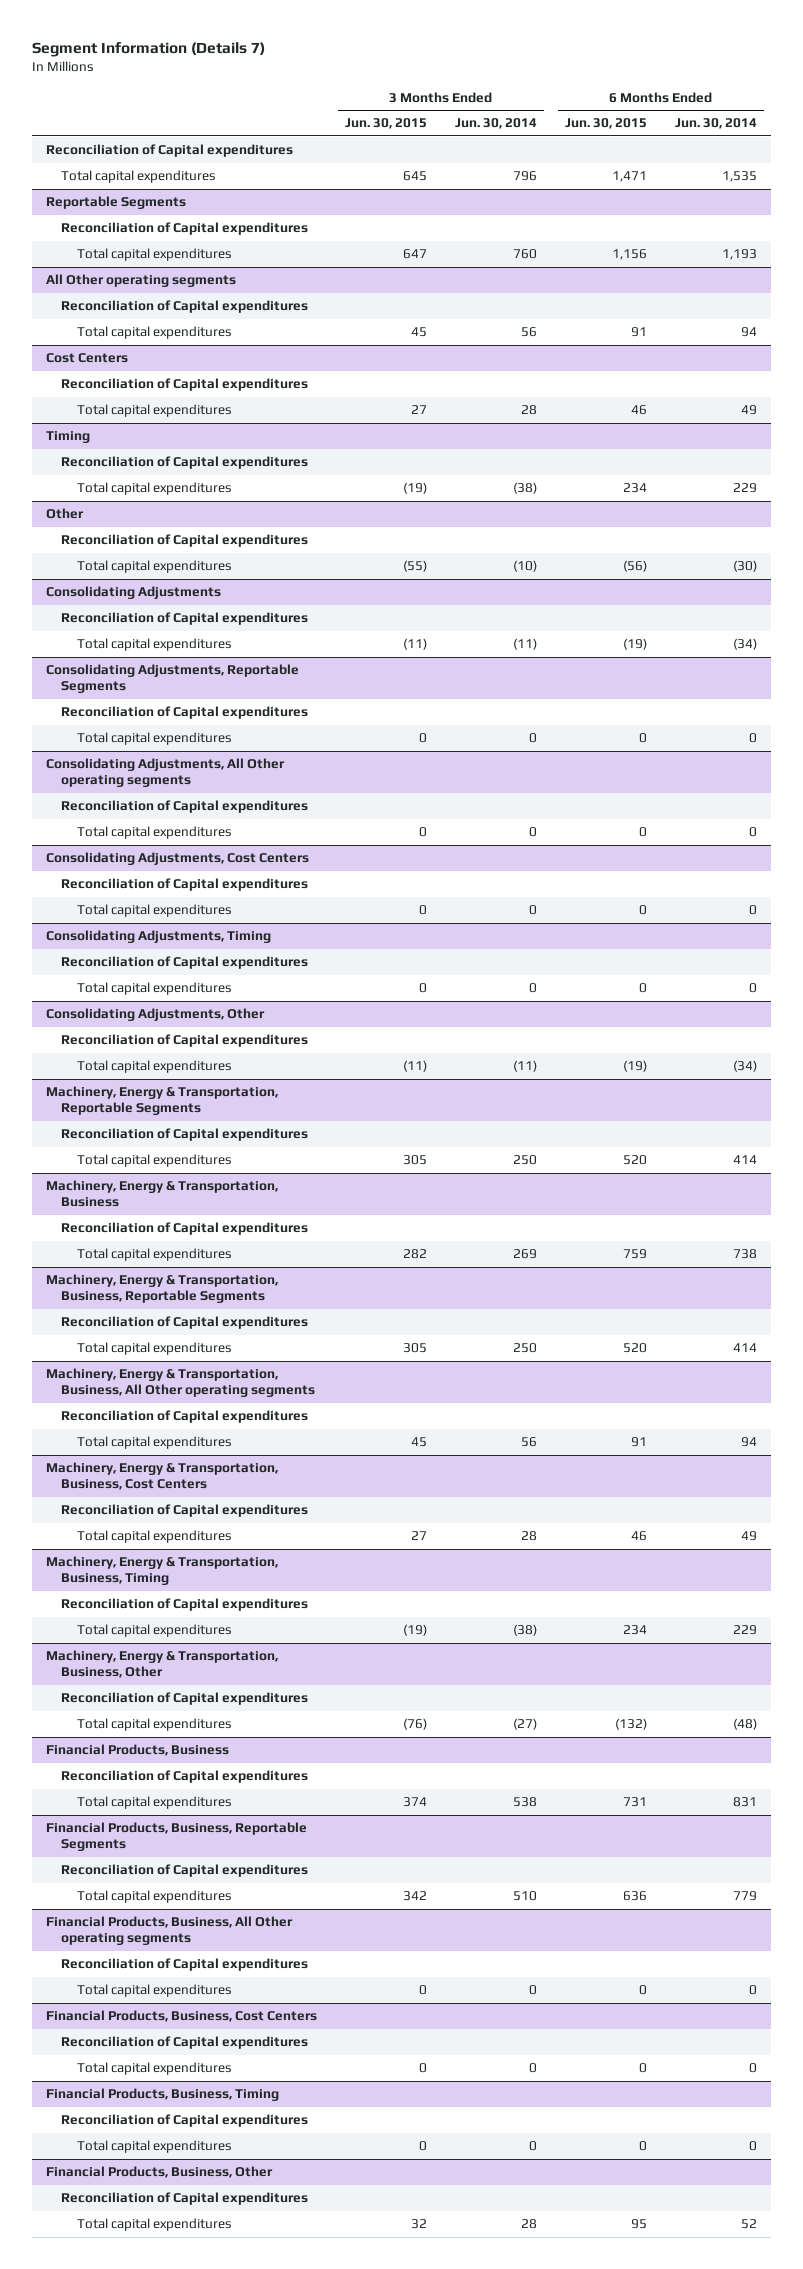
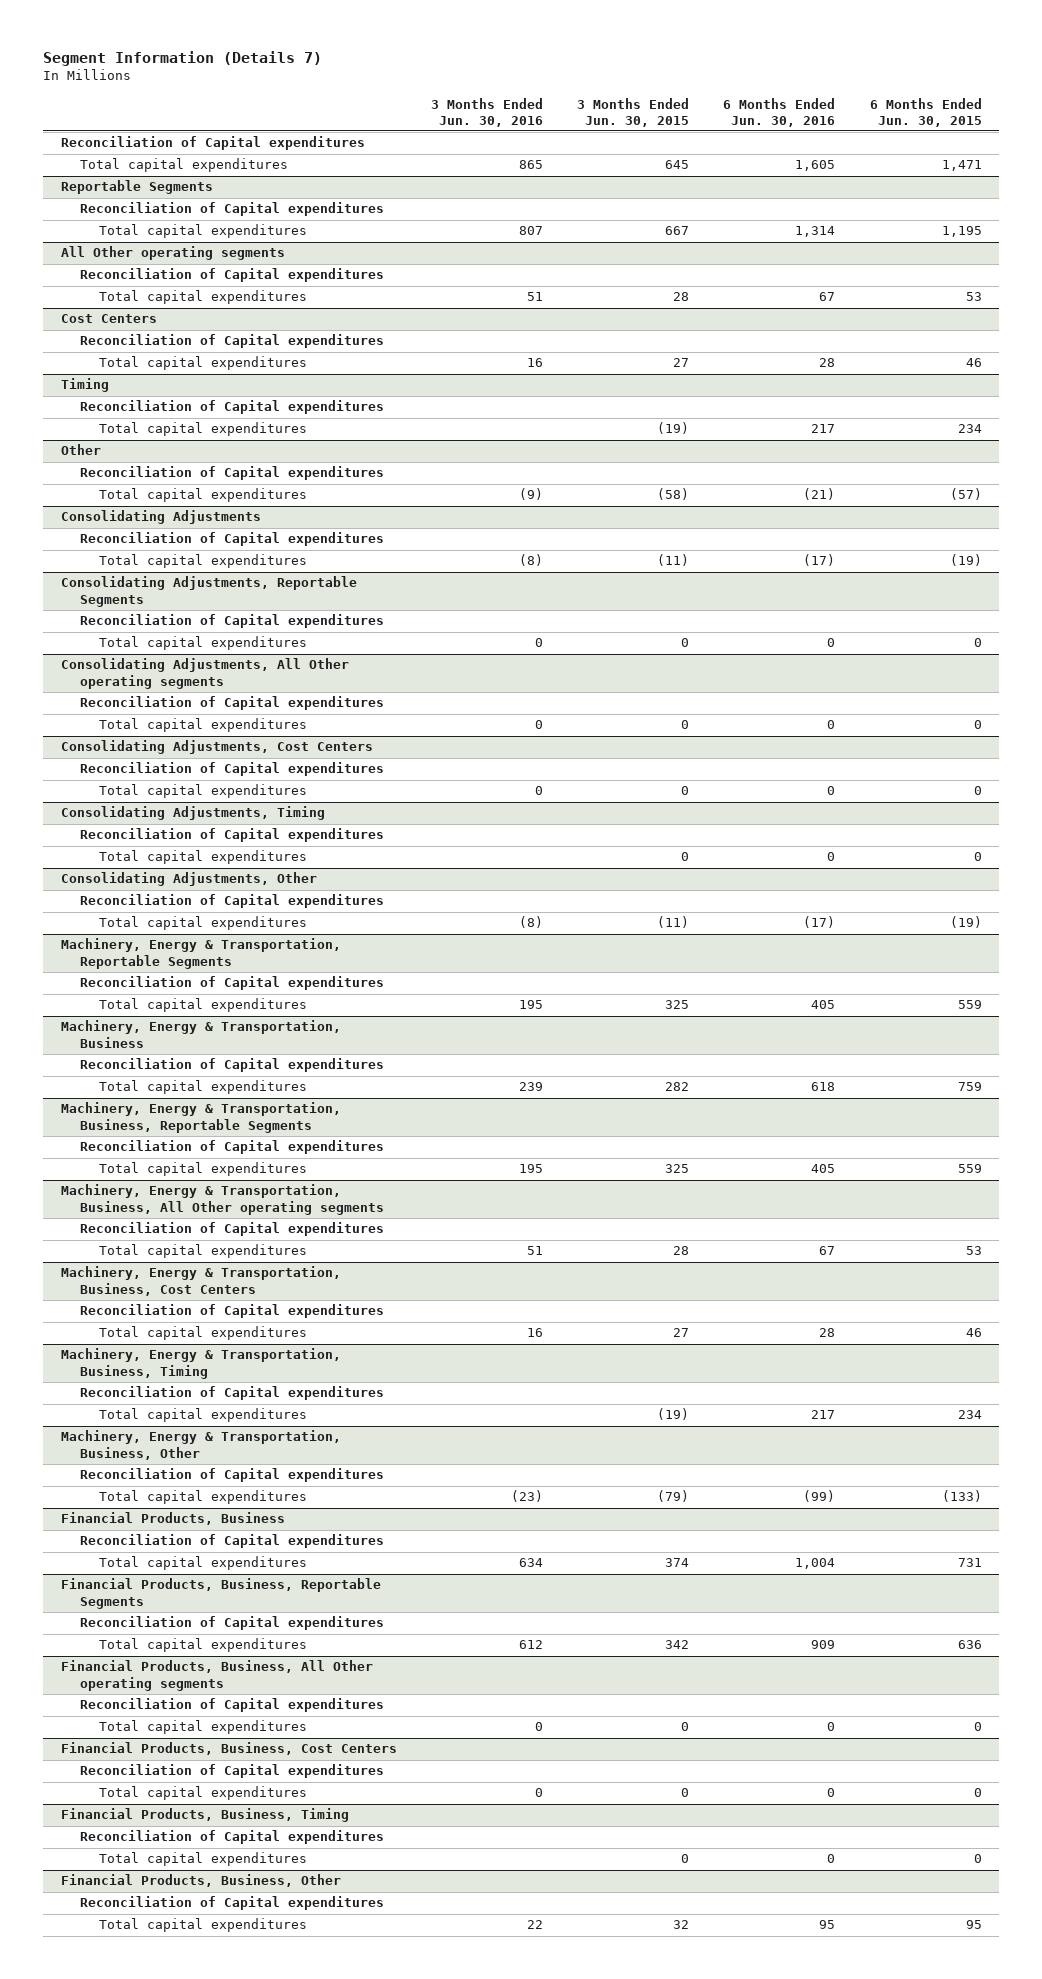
- | 3 Months Ended Jun. 30, 2015 | 3 Months Ended Jun. 30, 2014 | 6 Months Ended Jun. 30, 2015 | 6 Months Ended Jun. 30, 2014
+ | 3 Months Ended Jun. 30, 2016 | 3 Months Ended Jun. 30, 2015 | 6 Months Ended Jun. 30, 2016 | 6 Months Ended Jun. 30, 2015
@ Reportable Segments
- Total capital expenditures | 647 | 760 | 1,156 | 1,193
+ Total capital expenditures | 807 | 667 | 1,314 | 1,195
@ All Other operating segments
- Total capital expenditures | 45 | 56 | 91 | 94
+ Total capital expenditures | 51 | 28 | 67 | 53
@ Other
- Total capital expenditures | (55) | (10) | (56) | (30)
+ Total capital expenditures | (9) | (58) | (21) | (57)
@ Machinery, Energy & Transportation, Reportable Segments
- Total capital expenditures | 305 | 250 | 520 | 414
+ Total capital expenditures | 195 | 325 | 405 | 559
@ Machinery, Energy & Transportation, Business, Reportable Segments
- Total capital expenditures | 305 | 250 | 520 | 414
+ Total capital expenditures | 195 | 325 | 405 | 559
@ Machinery, Energy & Transportation, Business, All Other operating segments
- Total capital expenditures | 45 | 56 | 91 | 94
+ Total capital expenditures | 51 | 28 | 67 | 53
@ Machinery, Energy & Transportation, Business, Other
- Total capital expenditures | (76) | (27) | (132) | (48)
+ Total capital expenditures | (23) | (79) | (99) | (133)

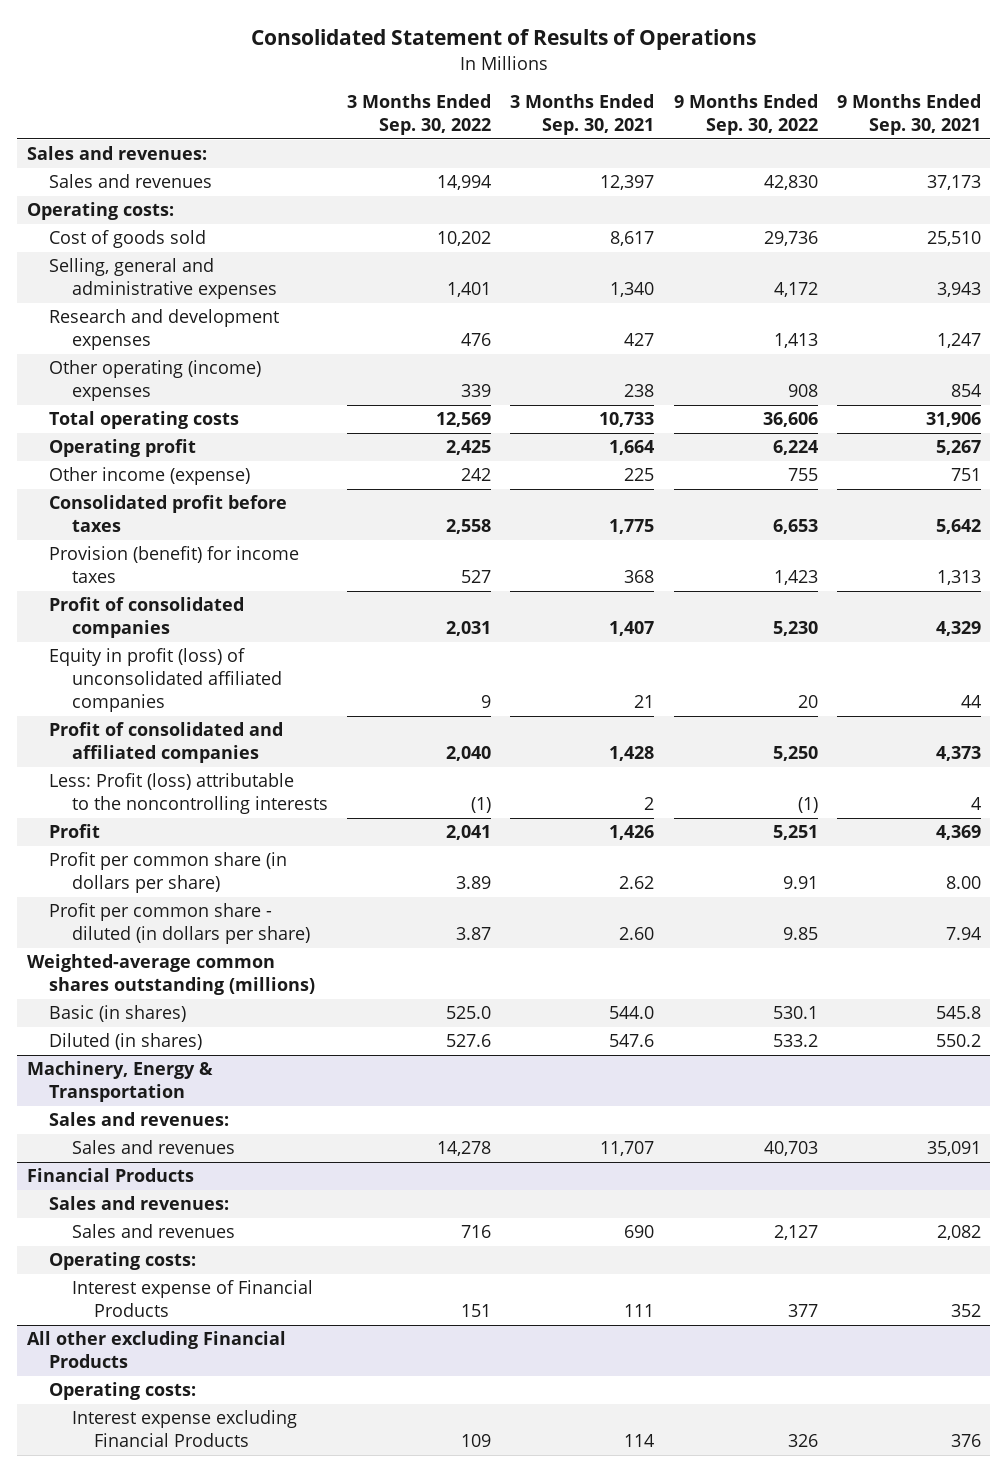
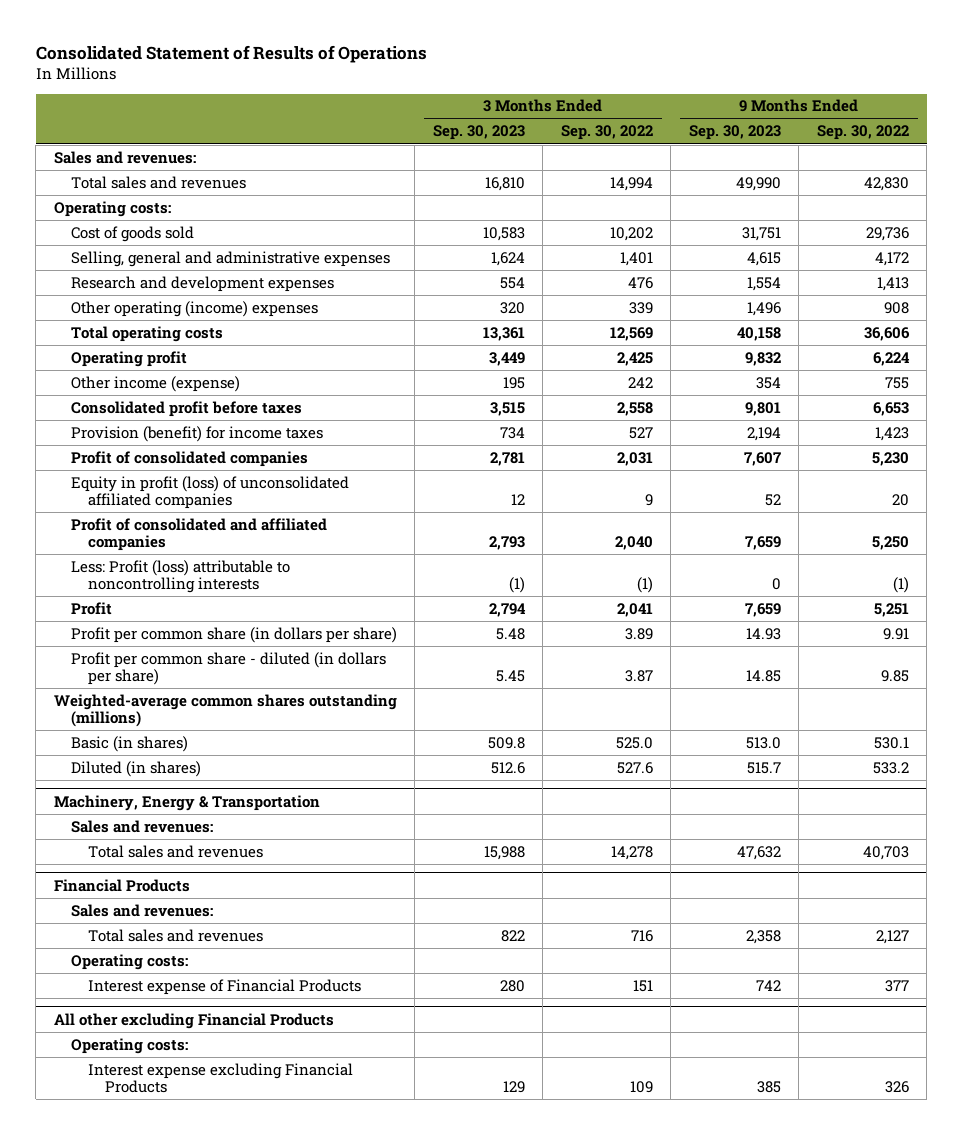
- | 3 Months Ended Sep. 30, 2022 | 3 Months Ended Sep. 30, 2021 | 9 Months Ended Sep. 30, 2022 | 9 Months Ended Sep. 30, 2021
+ | 3 Months Ended Sep. 30, 2023 | 3 Months Ended Sep. 30, 2022 | 9 Months Ended Sep. 30, 2023 | 9 Months Ended Sep. 30, 2022
- Sales and revenues | 14,994 | 12,397 | 42,830 | 37,173
+ Total sales and revenues | 16,810 | 14,994 | 49,990 | 42,830
- Less: Profit (loss) attributable to the noncontrolling interests | (1) | 2 | (1) | 4
+ Less: Profit (loss) attributable to noncontrolling interests | (1) | (1) | 0 | (1)
@ Machinery, Energy & Transportation
- Sales and revenues | 14,278 | 11,707 | 40,703 | 35,091
+ Total sales and revenues | 15,988 | 14,278 | 47,632 | 40,703
@ Financial Products
- Sales and revenues | 716 | 690 | 2,127 | 2,082
+ Total sales and revenues | 822 | 716 | 2,358 | 2,127

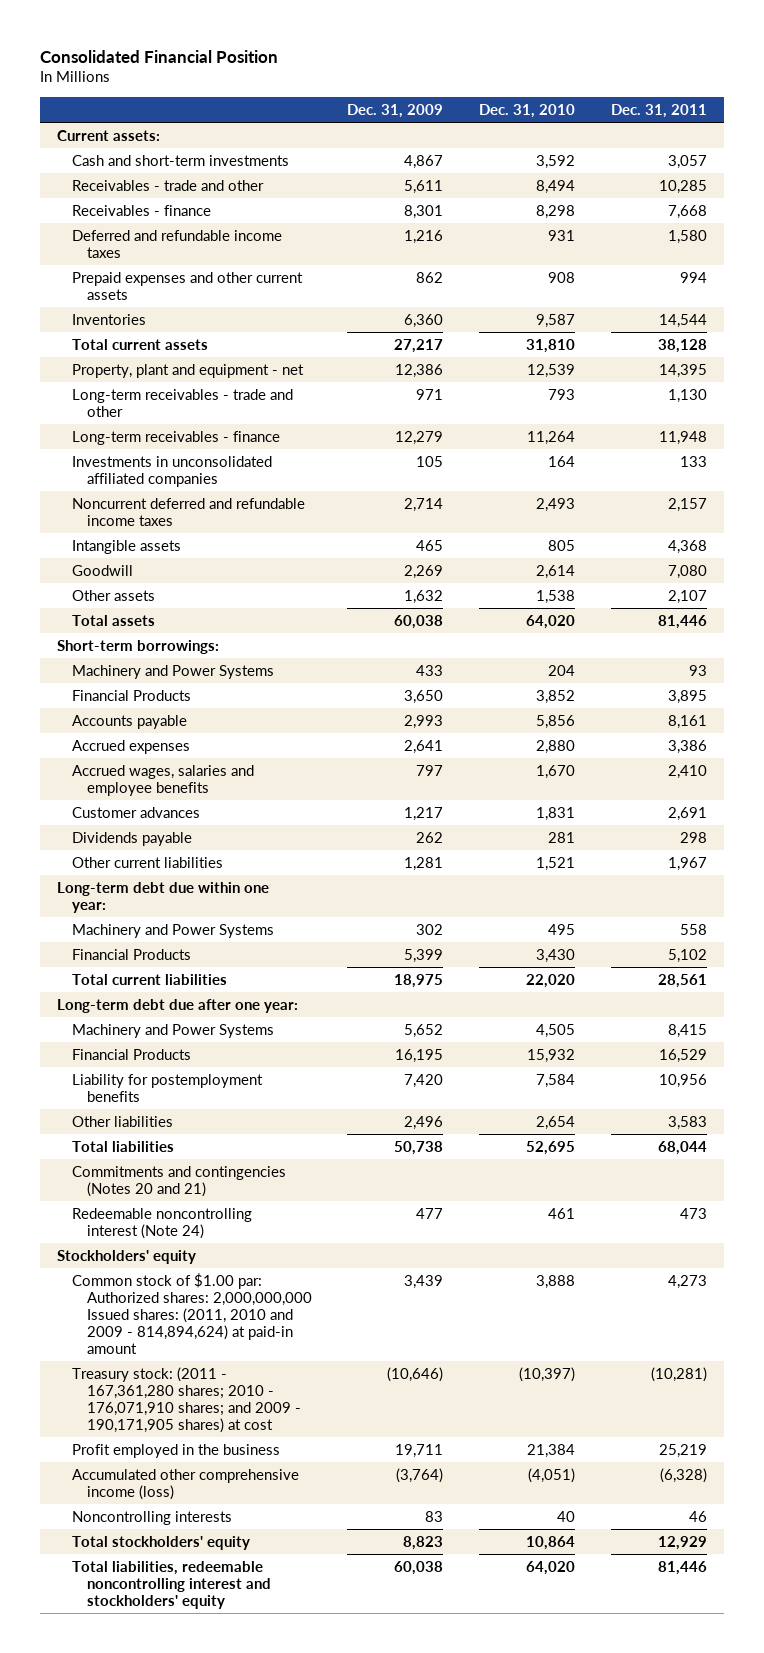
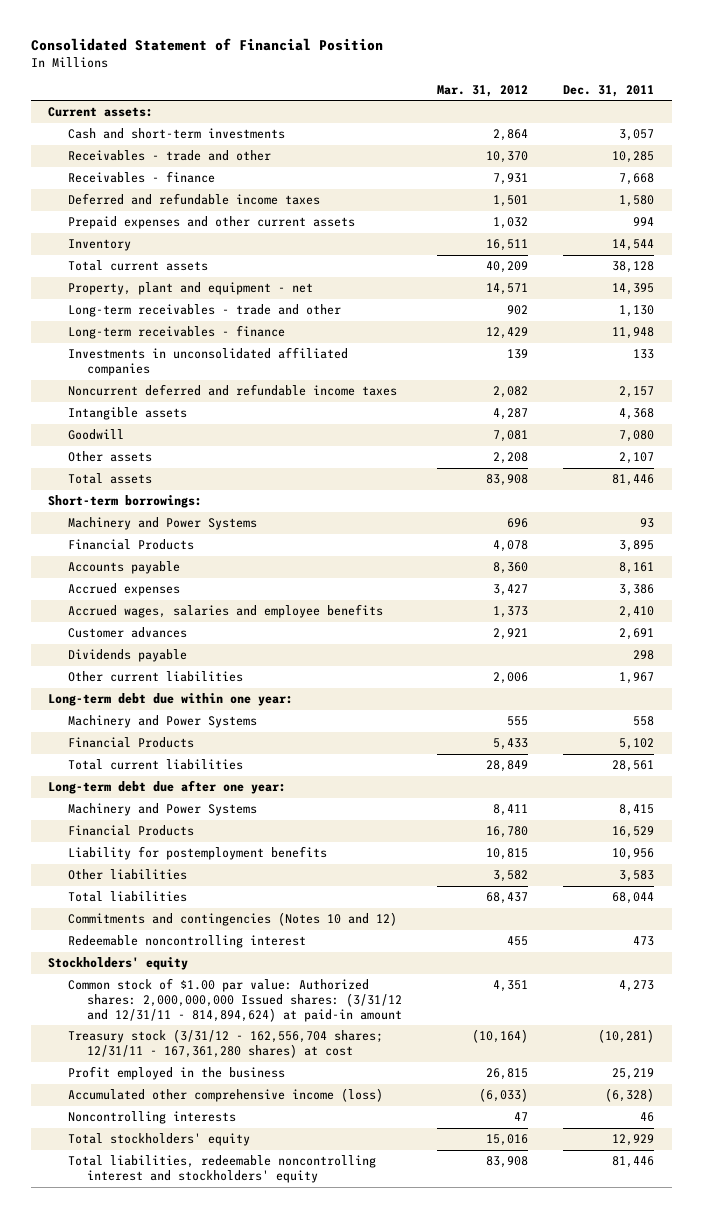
- Consolidated Financial Position
+ Consolidated Statement of Financial Position
- | Dec. 31, 2009 | Dec. 31, 2010 | Dec. 31, 2011
+ | Mar. 31, 2012 | Dec. 31, 2011
- Inventories | 6,360 | 9,587 | 14,544
+ Inventory | 16,511 | 14,544
- Commitments and contingencies (Notes 20 and 21)
- Redeemable noncontrolling interest (Note 24) | 477 | 461 | 473
+ Commitments and contingencies (Notes 10 and 12)
+ Redeemable noncontrolling interest | 455 | 473
- Common stock of $1.00 par: Authorized shares: 2,000,000,000 Issued shares: (2011, 2010 and 2009 - 814,894,624) at paid-in amount | 3,439 | 3,888 | 4,273
- Treasury stock: (2011 - 167,361,280 shares; 2010 - 176,071,910 shares; and 2009 - 190,171,905 shares) at cost | (10,646) | (10,397) | (10,281)
+ Common stock of $1.00 par value: Authorized shares: 2,000,000,000 Issued shares: (3/31/12 and 12/31/11 - 814,894,624) at paid-in amount | 4,351 | 4,273
+ Treasury stock (3/31/12 - 162,556,704 shares; 12/31/11 - 167,361,280 shares) at cost | (10,164) | (10,281)

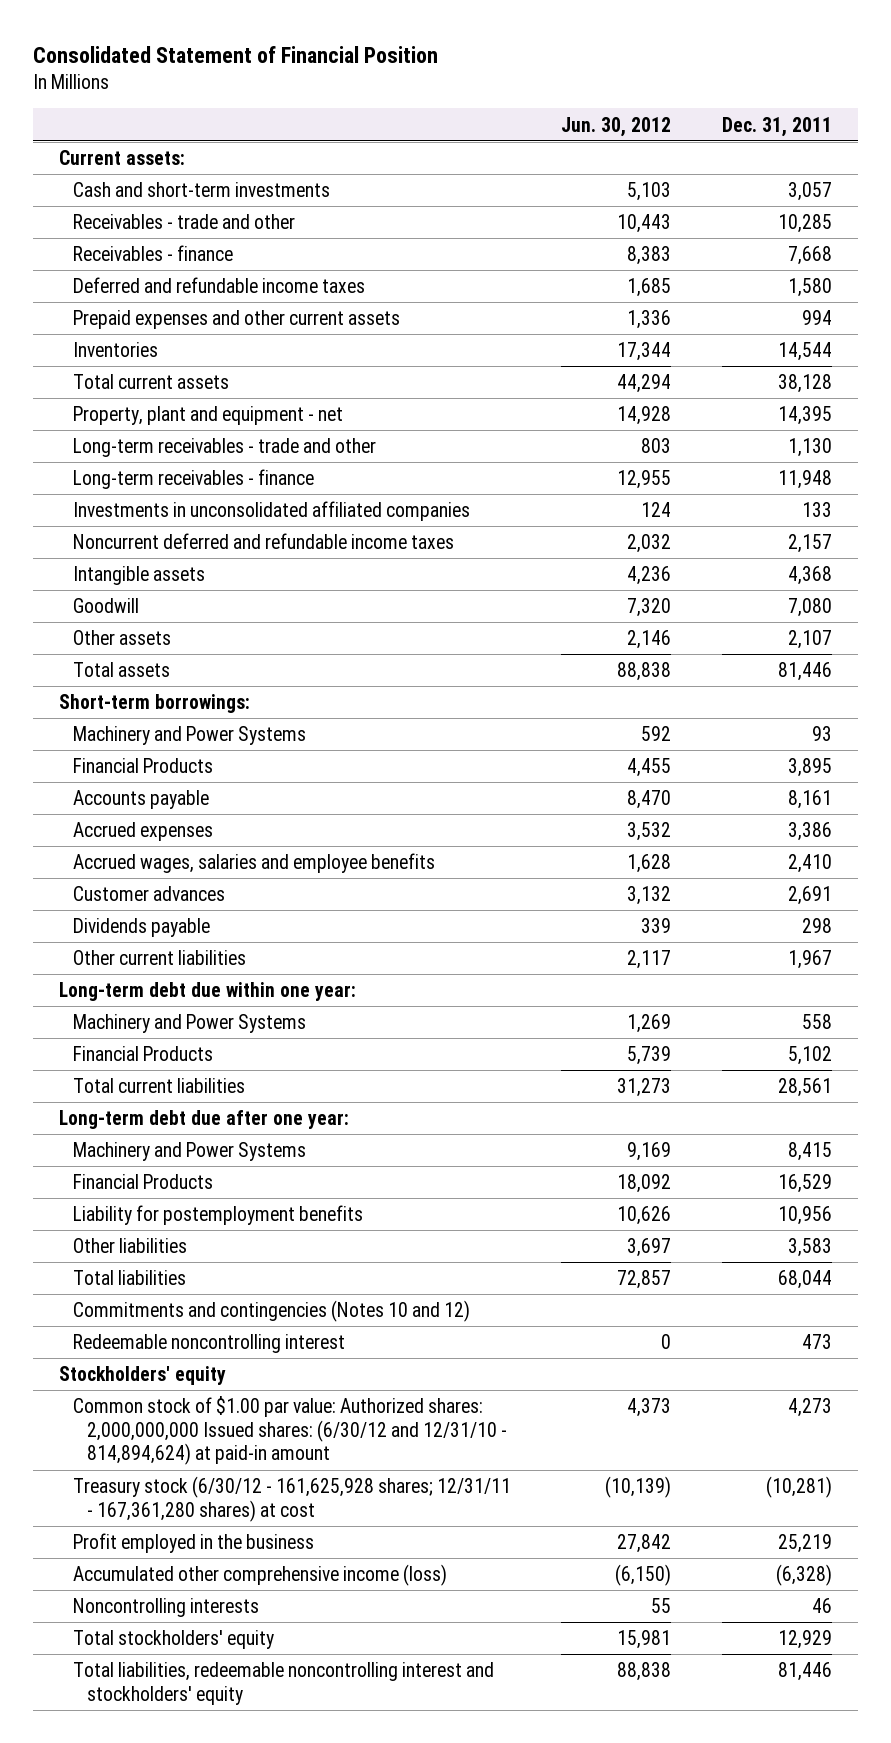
- | Mar. 31, 2012 | Dec. 31, 2011
+ | Jun. 30, 2012 | Dec. 31, 2011
- Inventory | 16,511 | 14,544
+ Inventories | 17,344 | 14,544
- Common stock of $1.00 par value: Authorized shares: 2,000,000,000 Issued shares: (3/31/12 and 12/31/11 - 814,894,624) at paid-in amount | 4,351 | 4,273
- Treasury stock (3/31/12 - 162,556,704 shares; 12/31/11 - 167,361,280 shares) at cost | (10,164) | (10,281)
+ Common stock of $1.00 par value: Authorized shares: 2,000,000,000 Issued shares: (6/30/12 and 12/31/10 - 814,894,624) at paid-in amount | 4,373 | 4,273
+ Treasury stock (6/30/12 - 161,625,928 shares; 12/31/11 - 167,361,280 shares) at cost | (10,139) | (10,281)

